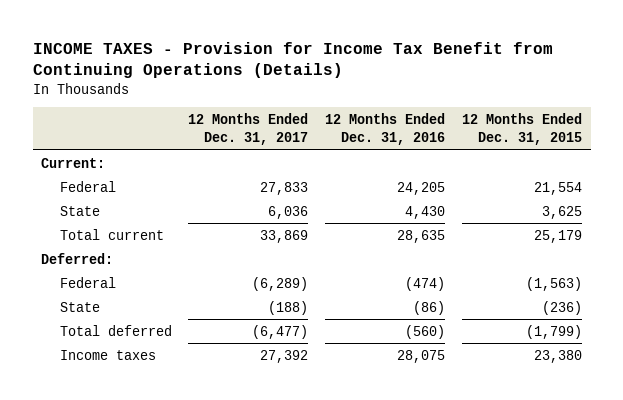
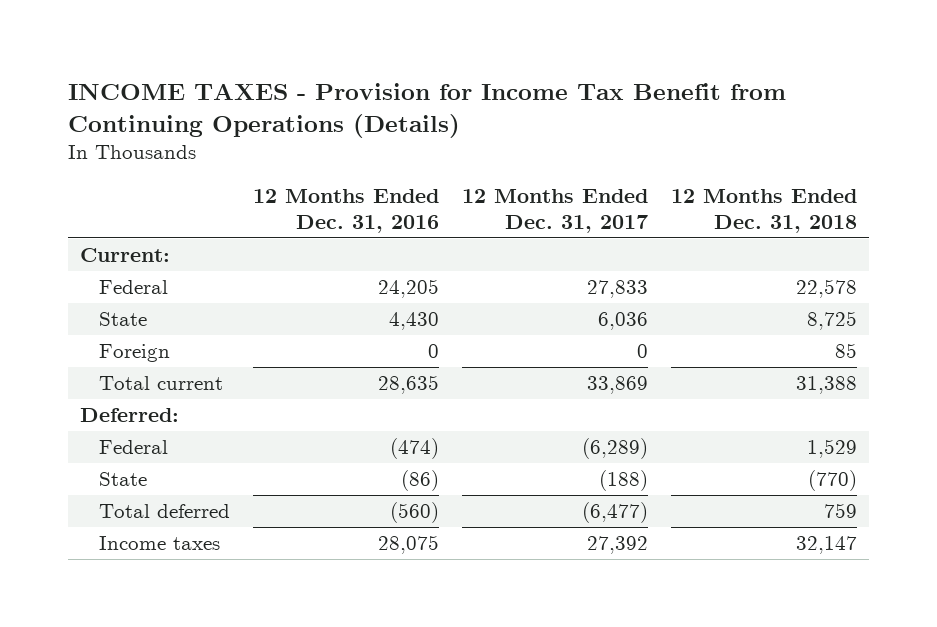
- | 12 Months Ended Dec. 31, 2017 | 12 Months Ended Dec. 31, 2016 | 12 Months Ended Dec. 31, 2015
+ | 12 Months Ended Dec. 31, 2016 | 12 Months Ended Dec. 31, 2017 | 12 Months Ended Dec. 31, 2018
+ Foreign | 0 | 0 | 85

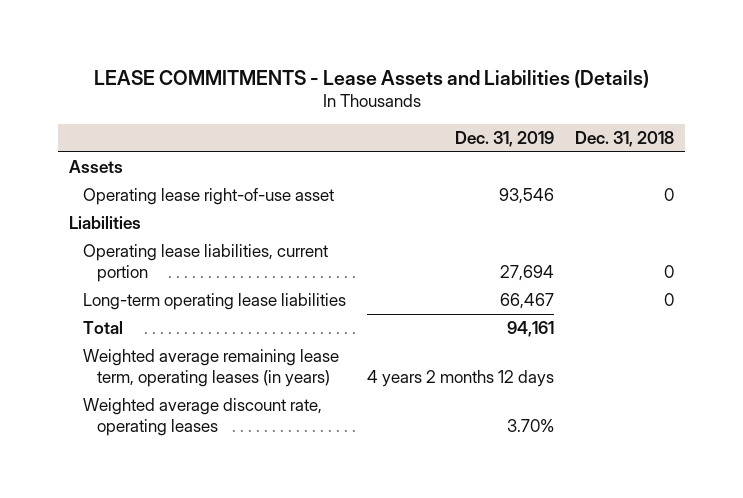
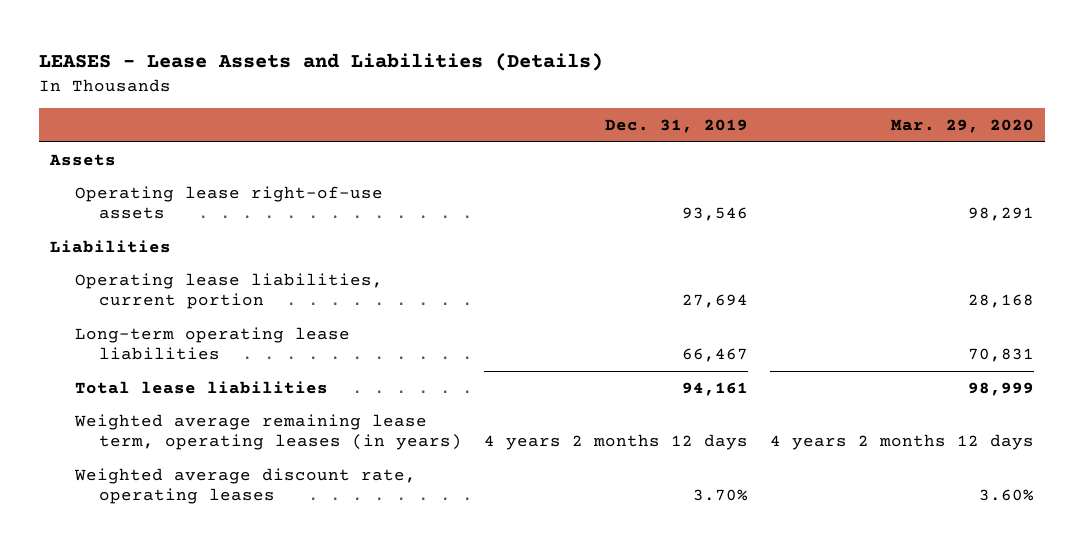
- LEASE COMMITMENTS - Lease Assets and Liabilities (Details)
+ LEASES - Lease Assets and Liabilities (Details)
- | Dec. 31, 2019 | Dec. 31, 2018
+ | Dec. 31, 2019 | Mar. 29, 2020
- Operating lease right-of-use asset | 93,546 | 0
+ Operating lease right-of-use assets | 93,546 | 98,291
- Total | 94,161 |
+ Total lease liabilities | 94,161 | 98,999

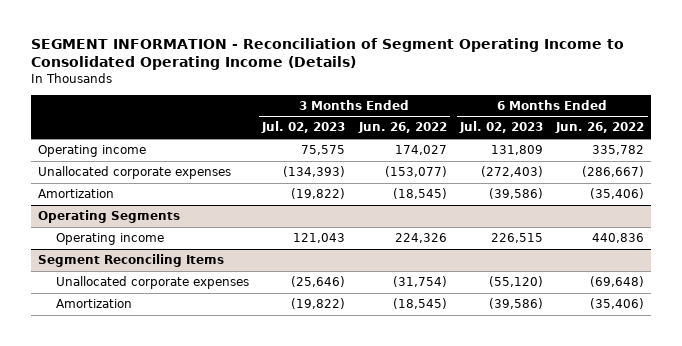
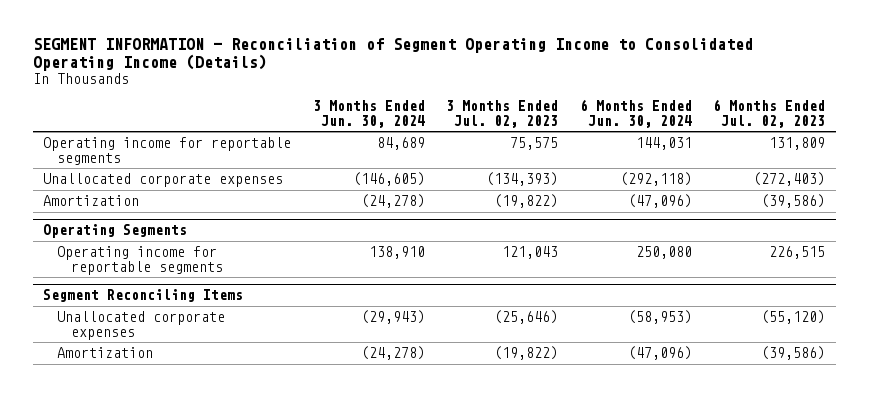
- | 3 Months Ended Jul. 02, 2023 | 3 Months Ended Jun. 26, 2022 | 6 Months Ended Jul. 02, 2023 | 6 Months Ended Jun. 26, 2022
+ | 3 Months Ended Jun. 30, 2024 | 3 Months Ended Jul. 02, 2023 | 6 Months Ended Jun. 30, 2024 | 6 Months Ended Jul. 02, 2023
- Operating income | 75,575 | 174,027 | 131,809 | 335,782
+ Operating income for reportable segments | 84,689 | 75,575 | 144,031 | 131,809
@ Operating Segments
- Operating income | 121,043 | 224,326 | 226,515 | 440,836
+ Operating income for reportable segments | 138,910 | 121,043 | 250,080 | 226,515

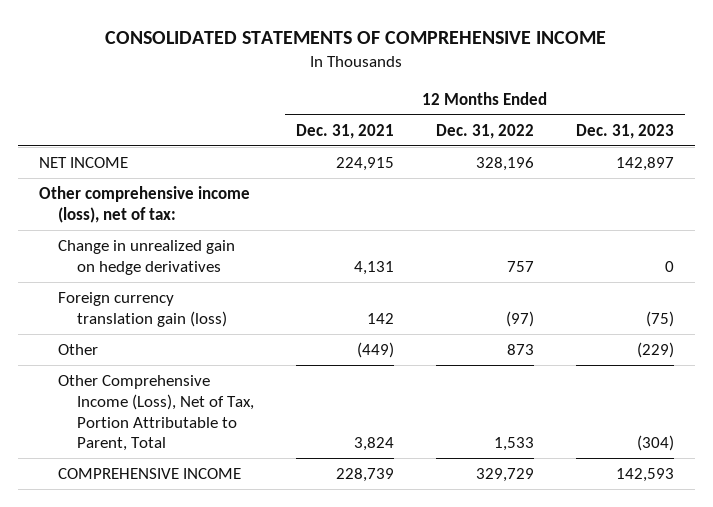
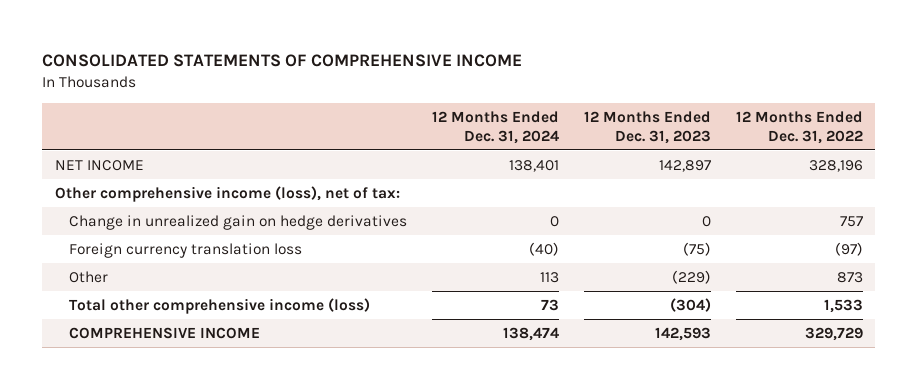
- | 12 Months Ended Dec. 31, 2021 | 12 Months Ended Dec. 31, 2022 | 12 Months Ended Dec. 31, 2023
+ | 12 Months Ended Dec. 31, 2024 | 12 Months Ended Dec. 31, 2023 | 12 Months Ended Dec. 31, 2022
- Foreign currency translation gain (loss) | 142 | (97) | (75)
+ Foreign currency translation loss | (40) | (75) | (97)
- Other Comprehensive Income (Loss), Net of Tax, Portion Attributable to Parent, Total | 3,824 | 1,533 | (304)
+ Total other comprehensive income (loss) | 73 | (304) | 1,533

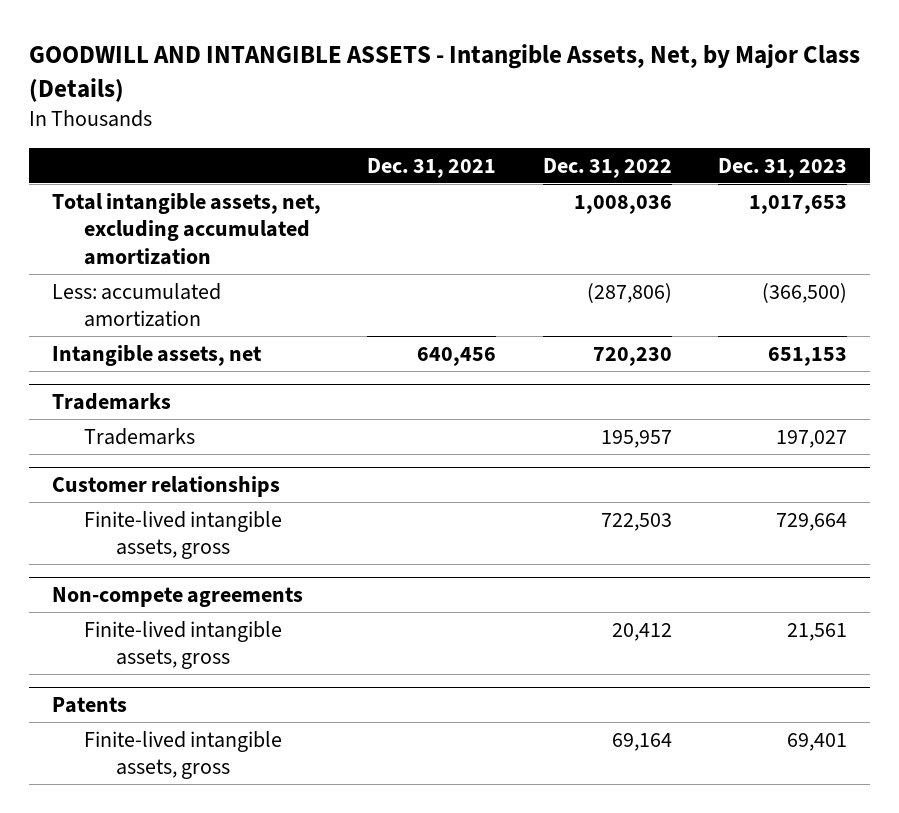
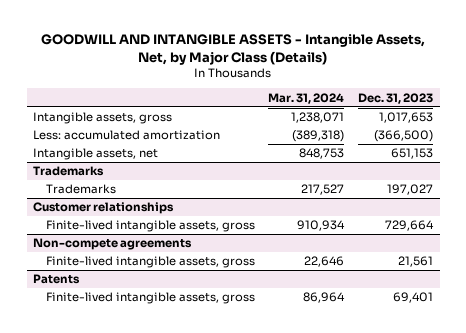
- | Dec. 31, 2021 | Dec. 31, 2022 | Dec. 31, 2023
+ | Mar. 31, 2024 | Dec. 31, 2023
- Total intangible assets, net, excluding accumulated amortization | | 1,008,036 | 1,017,653
+ Intangible assets, gross | 1,238,071 | 1,017,653

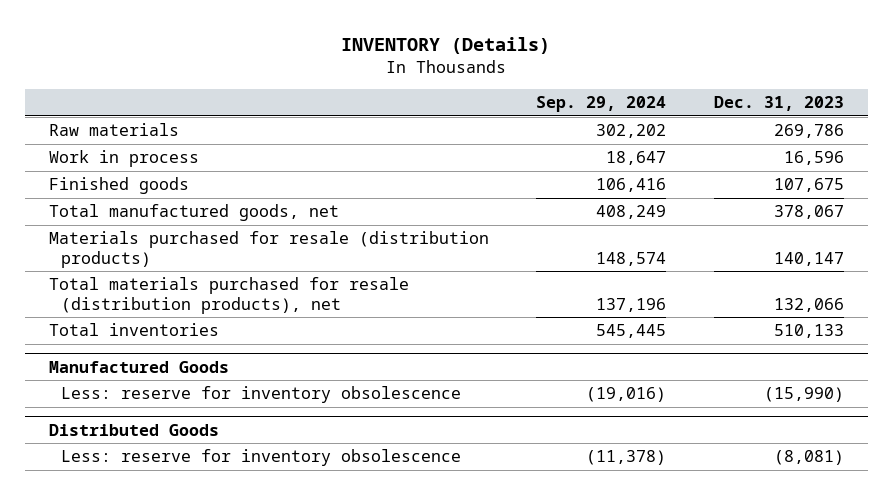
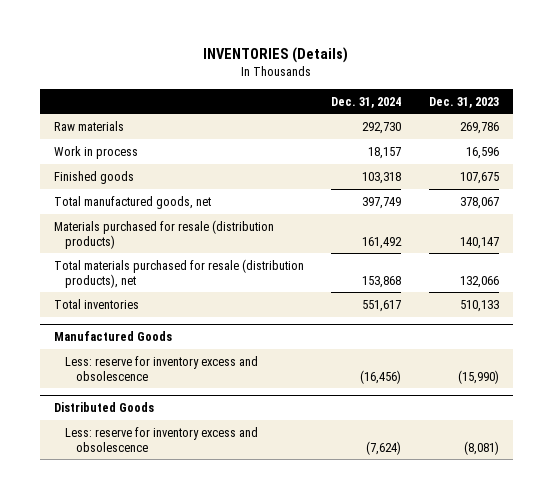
- INVENTORY (Details)
+ INVENTORIES (Details)
- | Sep. 29, 2024 | Dec. 31, 2023
+ | Dec. 31, 2024 | Dec. 31, 2023
@ Manufactured Goods
- Less: reserve for inventory obsolescence | (19,016) | (15,990)
+ Less: reserve for inventory excess and obsolescence | (16,456) | (15,990)
@ Distributed Goods
- Less: reserve for inventory obsolescence | (11,378) | (8,081)
+ Less: reserve for inventory excess and obsolescence | (7,624) | (8,081)

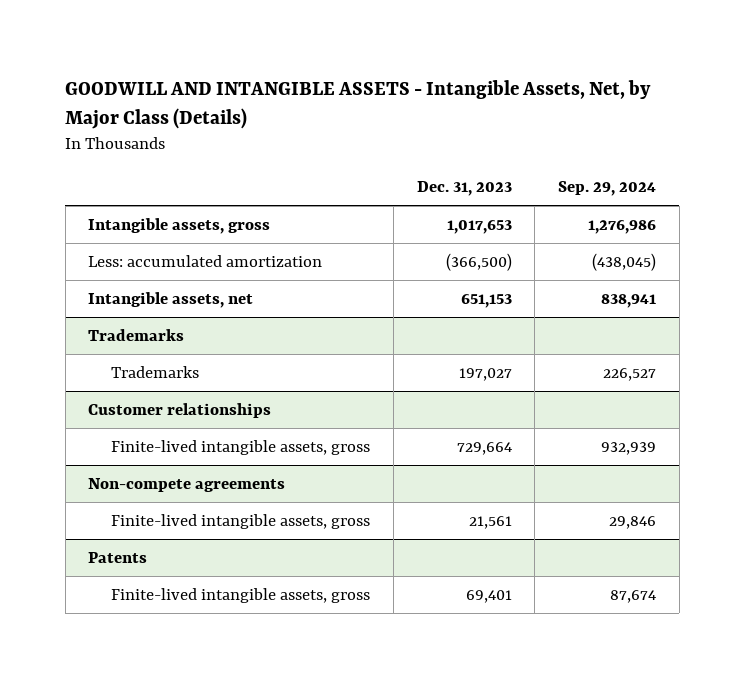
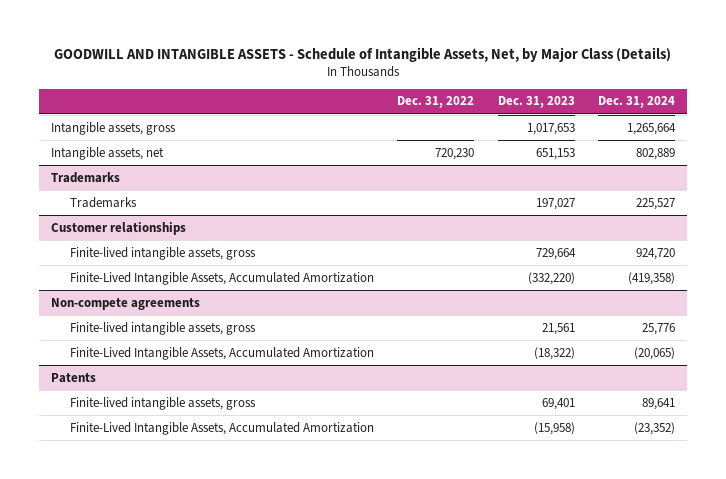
- GOODWILL AND INTANGIBLE ASSETS - Intangible Assets, Net, by Major Class (Details)
+ GOODWILL AND INTANGIBLE ASSETS - Schedule of Intangible Assets, Net, by Major Class (Details)
- | Dec. 31, 2023 | Sep. 29, 2024
+ | Dec. 31, 2022 | Dec. 31, 2023 | Dec. 31, 2024
- Less: accumulated amortization | (366,500) | (438,045)
@ Customer relationships
+ Finite-Lived Intangible Assets, Accumulated Amortization | | (332,220) | (419,358)
@ Non-compete agreements
+ Finite-Lived Intangible Assets, Accumulated Amortization | | (18,322) | (20,065)
@ Patents
+ Finite-Lived Intangible Assets, Accumulated Amortization | | (15,958) | (23,352)

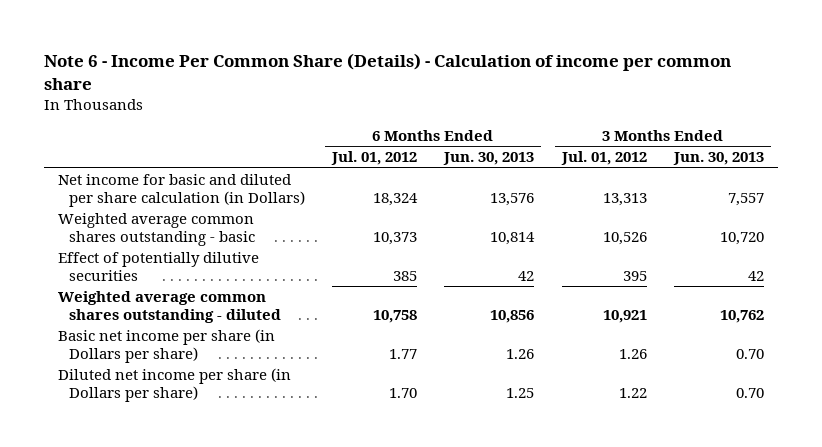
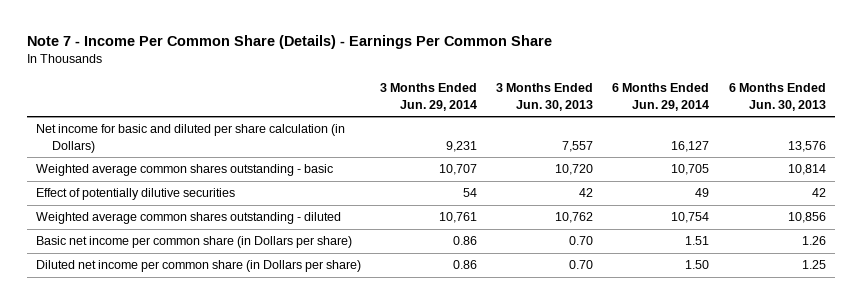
- Note 6 - Income Per Common Share (Details) - Calculation of income per common share
+ Note 7 - Income Per Common Share (Details) - Earnings Per Common Share
- | 6 Months Ended Jul. 01, 2012 | 6 Months Ended Jun. 30, 2013 | 3 Months Ended Jul. 01, 2012 | 3 Months Ended Jun. 30, 2013
+ | 3 Months Ended Jun. 29, 2014 | 3 Months Ended Jun. 30, 2013 | 6 Months Ended Jun. 29, 2014 | 6 Months Ended Jun. 30, 2013
- Basic net income per share (in Dollars per share) | 1.77 | 1.26 | 1.26 | 0.70
- Diluted net income per share (in Dollars per share) | 1.70 | 1.25 | 1.22 | 0.70
+ Basic net income per common share (in Dollars per share) | 0.86 | 0.70 | 1.51 | 1.26
+ Diluted net income per common share (in Dollars per share) | 0.86 | 0.70 | 1.50 | 1.25

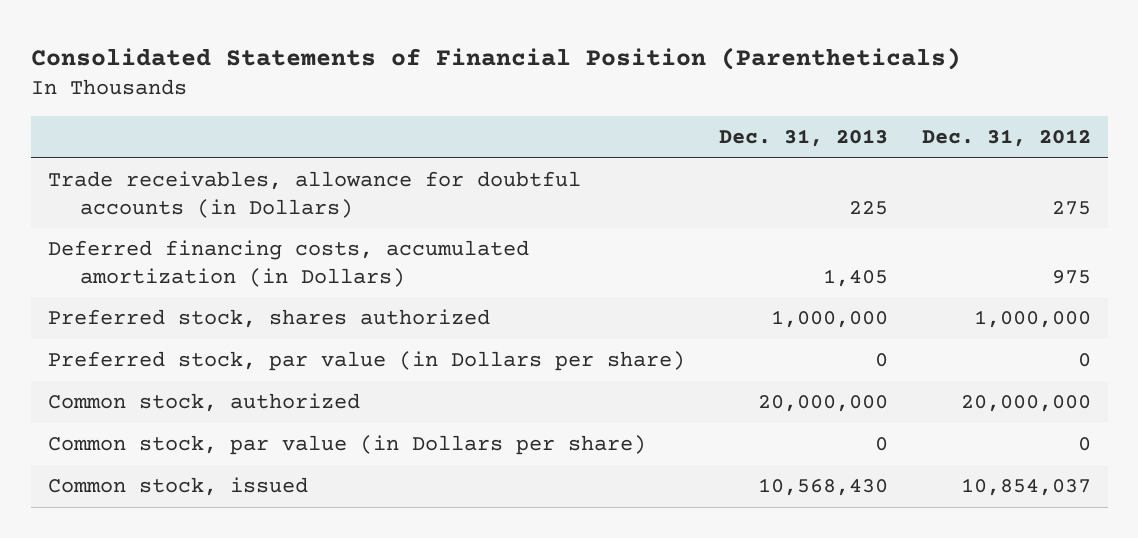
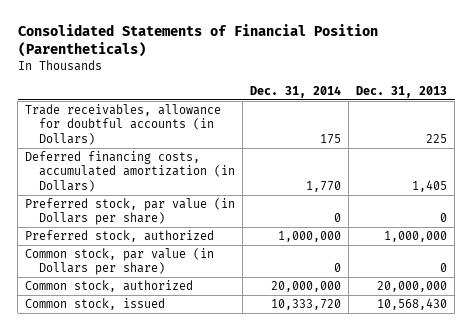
- | Dec. 31, 2013 | Dec. 31, 2012
+ | Dec. 31, 2014 | Dec. 31, 2013
- Preferred stock, shares authorized | 1,000,000 | 1,000,000
+ Preferred stock, authorized | 1,000,000 | 1,000,000
moved down: Common stock, authorized | 20,000,000 | 20,000,000

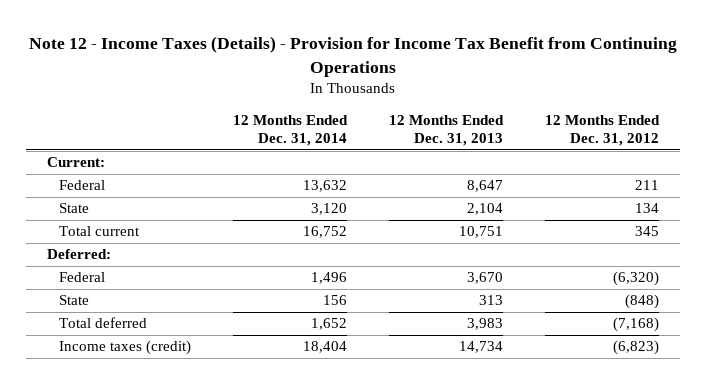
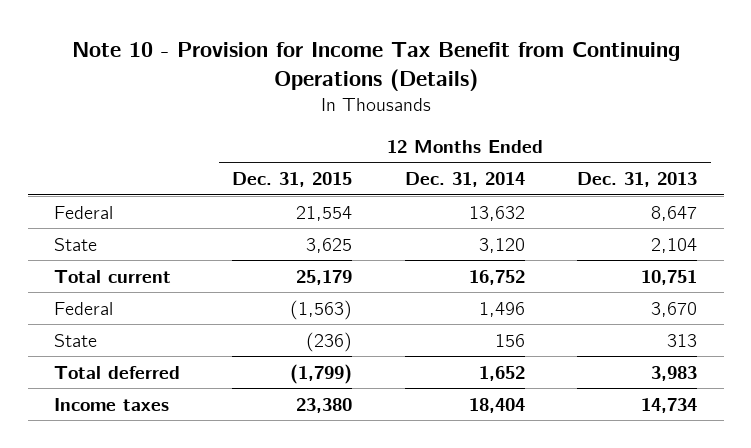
- Note 12 - Income Taxes (Details) - Provision for Income Tax Benefit from Continuing Operations
+ Note 10 - Provision for Income Tax Benefit from Continuing Operations (Details)
- | 12 Months Ended Dec. 31, 2014 | 12 Months Ended Dec. 31, 2013 | 12 Months Ended Dec. 31, 2012
+ | 12 Months Ended Dec. 31, 2015 | 12 Months Ended Dec. 31, 2014 | 12 Months Ended Dec. 31, 2013
- Current:
- Deferred:
- Income taxes (credit) | 18,404 | 14,734 | (6,823)
+ Income taxes | 23,380 | 18,404 | 14,734

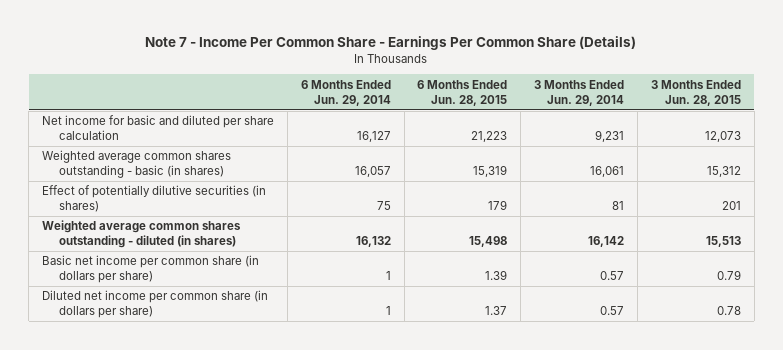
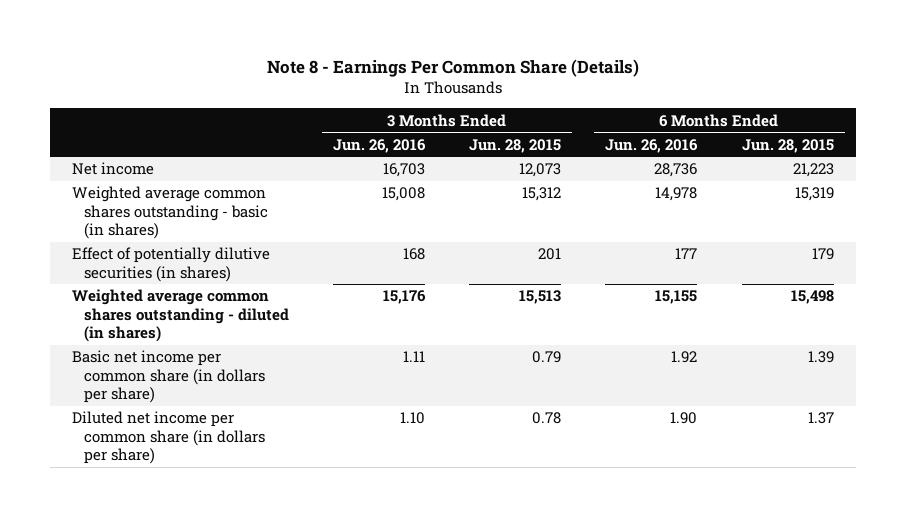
- Note 7 - Income Per Common Share - Earnings Per Common Share (Details)
+ Note 8 - Earnings Per Common Share (Details)
- | 6 Months Ended Jun. 29, 2014 | 6 Months Ended Jun. 28, 2015 | 3 Months Ended Jun. 29, 2014 | 3 Months Ended Jun. 28, 2015
+ | 3 Months Ended Jun. 26, 2016 | 3 Months Ended Jun. 28, 2015 | 6 Months Ended Jun. 26, 2016 | 6 Months Ended Jun. 28, 2015
- Net income for basic and diluted per share calculation | 16,127 | 21,223 | 9,231 | 12,073
+ Net income | 16,703 | 12,073 | 28,736 | 21,223

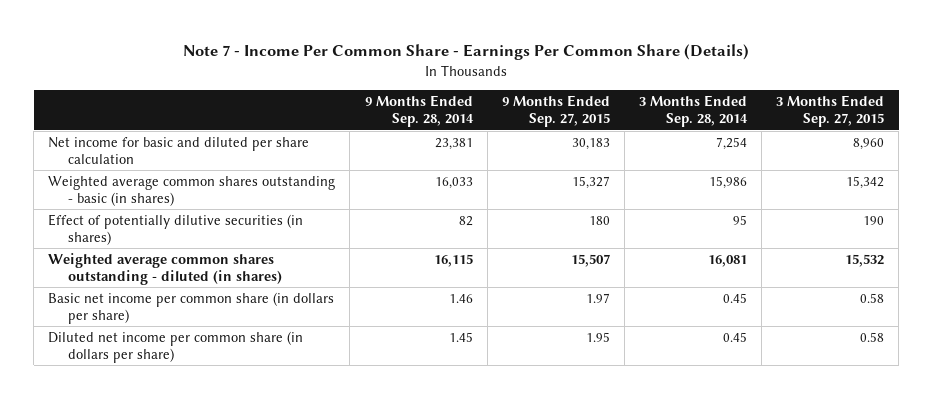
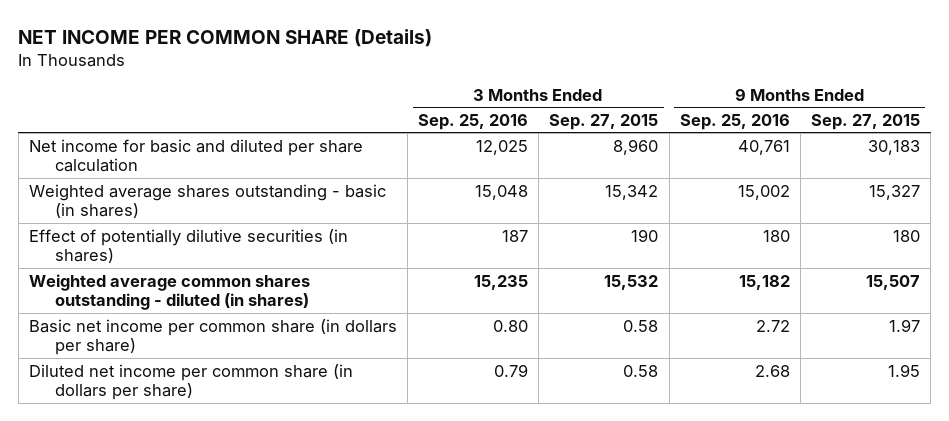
- Note 7 - Income Per Common Share - Earnings Per Common Share (Details)
+ NET INCOME PER COMMON SHARE (Details)
- | 9 Months Ended Sep. 28, 2014 | 9 Months Ended Sep. 27, 2015 | 3 Months Ended Sep. 28, 2014 | 3 Months Ended Sep. 27, 2015
+ | 3 Months Ended Sep. 25, 2016 | 3 Months Ended Sep. 27, 2015 | 9 Months Ended Sep. 25, 2016 | 9 Months Ended Sep. 27, 2015
- Weighted average common shares outstanding - basic (in shares) | 16,033 | 15,327 | 15,986 | 15,342
+ Weighted average shares outstanding - basic (in shares) | 15,048 | 15,342 | 15,002 | 15,327

